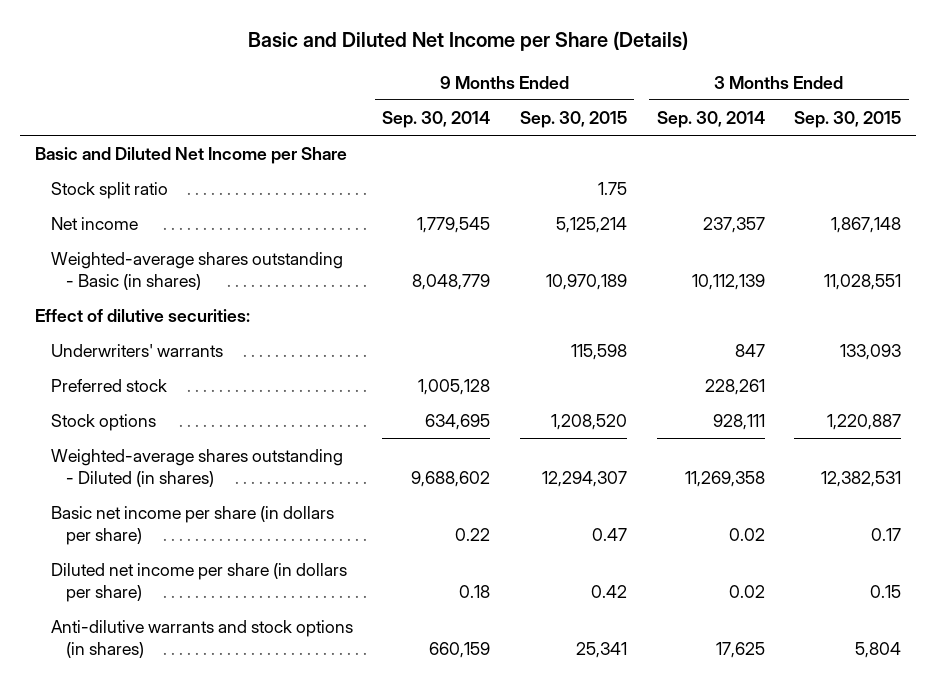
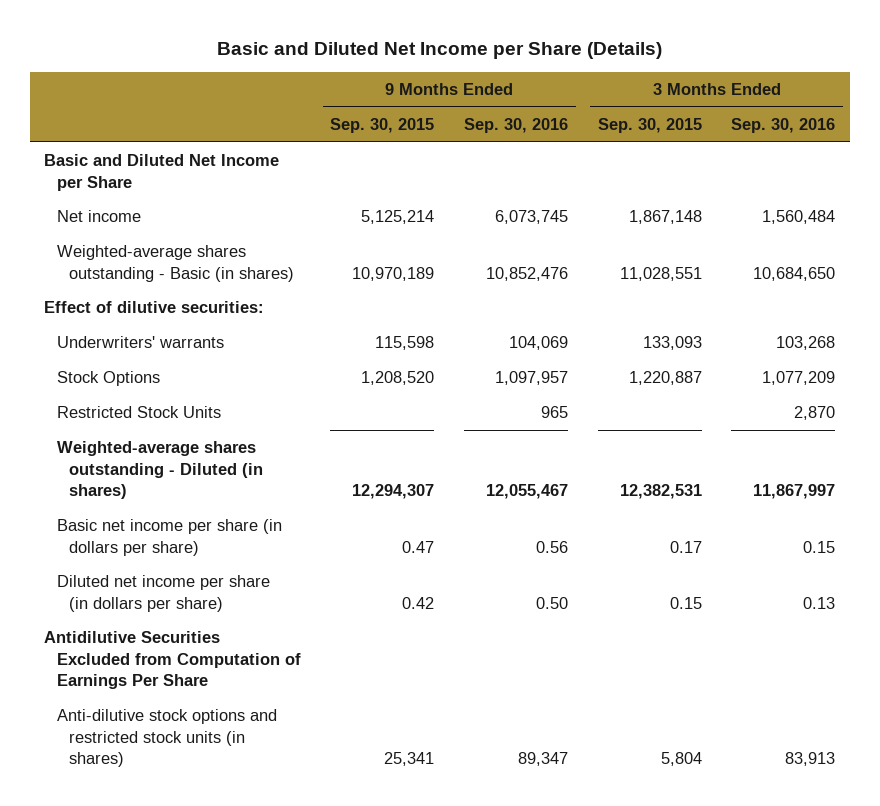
- | 9 Months Ended Sep. 30, 2014 | 9 Months Ended Sep. 30, 2015 | 3 Months Ended Sep. 30, 2014 | 3 Months Ended Sep. 30, 2015
+ | 9 Months Ended Sep. 30, 2015 | 9 Months Ended Sep. 30, 2016 | 3 Months Ended Sep. 30, 2015 | 3 Months Ended Sep. 30, 2016
- Stock split ratio | | 1.75 | |
- Preferred stock | 1,005,128 | | 228,261 |
- Stock options | 634,695 | 1,208,520 | 928,111 | 1,220,887
+ Stock Options | 1,208,520 | 1,097,957 | 1,220,887 | 1,077,209
+ Restricted Stock Units | | 965 | | 2,870
- Anti-dilutive warrants and stock options (in shares) | 660,159 | 25,341 | 17,625 | 5,804
+ Antidilutive Securities Excluded from Computation of Earnings Per Share
+ Anti-dilutive stock options and restricted stock units (in shares) | 25,341 | 89,347 | 5,804 | 83,913

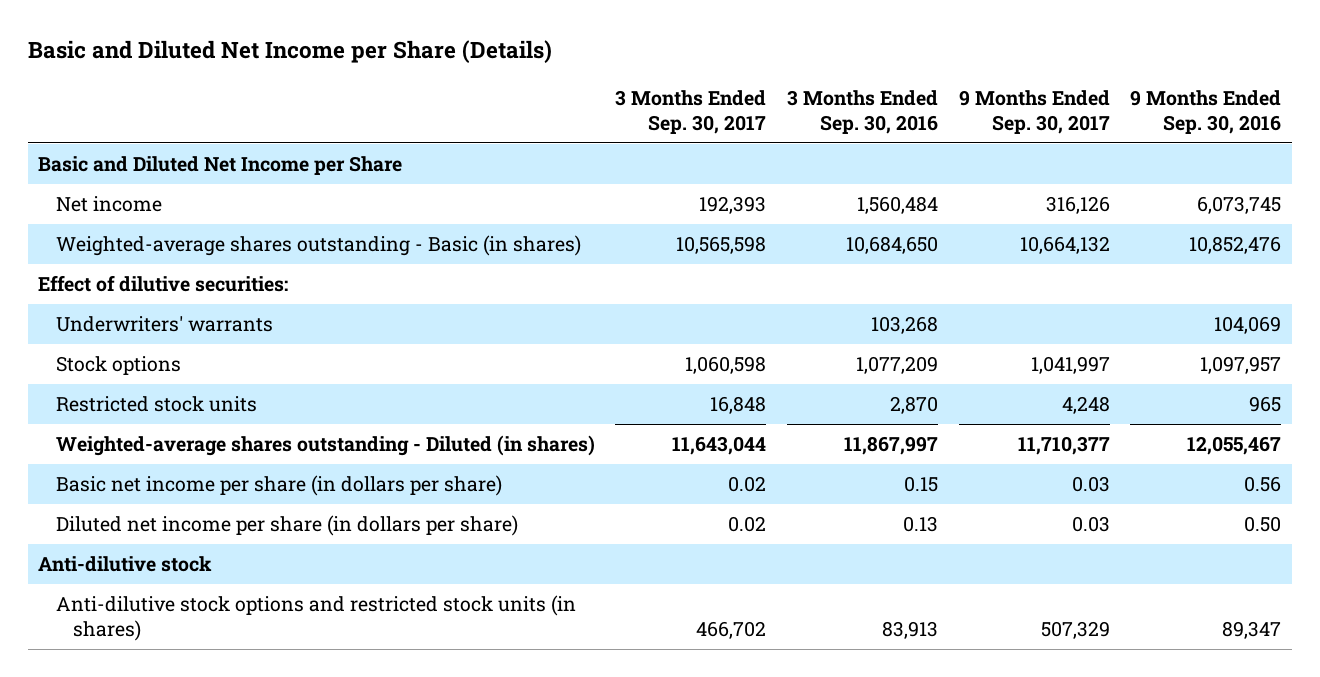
- | 9 Months Ended Sep. 30, 2015 | 9 Months Ended Sep. 30, 2016 | 3 Months Ended Sep. 30, 2015 | 3 Months Ended Sep. 30, 2016
+ | 3 Months Ended Sep. 30, 2017 | 3 Months Ended Sep. 30, 2016 | 9 Months Ended Sep. 30, 2017 | 9 Months Ended Sep. 30, 2016
- Stock Options | 1,208,520 | 1,097,957 | 1,220,887 | 1,077,209
- Restricted Stock Units | | 965 | | 2,870
+ Stock options | 1,060,598 | 1,077,209 | 1,041,997 | 1,097,957
+ Restricted stock units | 16,848 | 2,870 | 4,248 | 965
- Antidilutive Securities Excluded from Computation of Earnings Per Share
+ Anti-dilutive stock

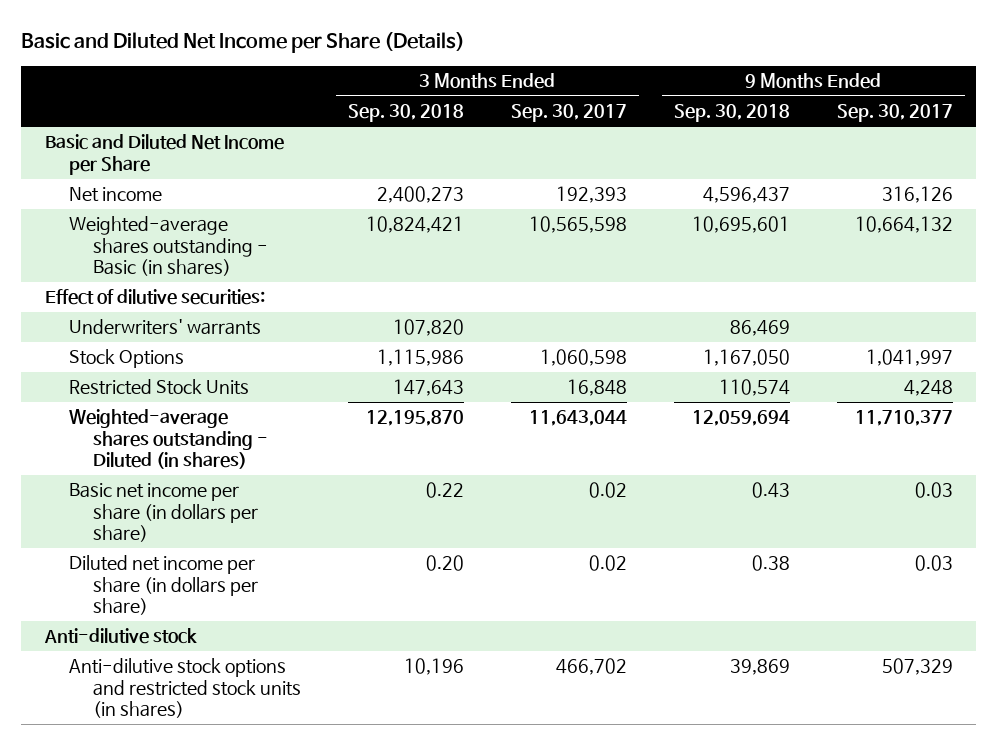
- | 3 Months Ended Sep. 30, 2017 | 3 Months Ended Sep. 30, 2016 | 9 Months Ended Sep. 30, 2017 | 9 Months Ended Sep. 30, 2016
+ | 3 Months Ended Sep. 30, 2018 | 3 Months Ended Sep. 30, 2017 | 9 Months Ended Sep. 30, 2018 | 9 Months Ended Sep. 30, 2017
- Stock options | 1,060,598 | 1,077,209 | 1,041,997 | 1,097,957
- Restricted stock units | 16,848 | 2,870 | 4,248 | 965
+ Stock Options | 1,115,986 | 1,060,598 | 1,167,050 | 1,041,997
+ Restricted Stock Units | 147,643 | 16,848 | 110,574 | 4,248

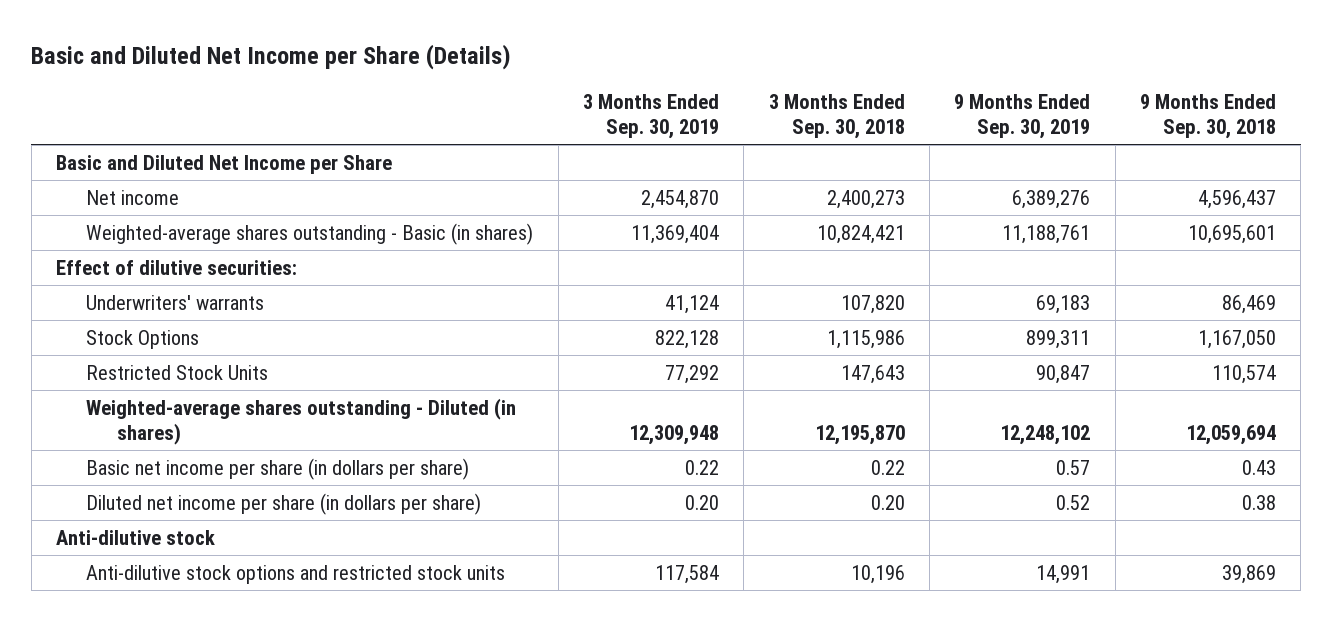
- | 3 Months Ended Sep. 30, 2018 | 3 Months Ended Sep. 30, 2017 | 9 Months Ended Sep. 30, 2018 | 9 Months Ended Sep. 30, 2017
+ | 3 Months Ended Sep. 30, 2019 | 3 Months Ended Sep. 30, 2018 | 9 Months Ended Sep. 30, 2019 | 9 Months Ended Sep. 30, 2018
- Anti-dilutive stock options and restricted stock units (in shares) | 10,196 | 466,702 | 39,869 | 507,329
+ Anti-dilutive stock options and restricted stock units | 117,584 | 10,196 | 14,991 | 39,869

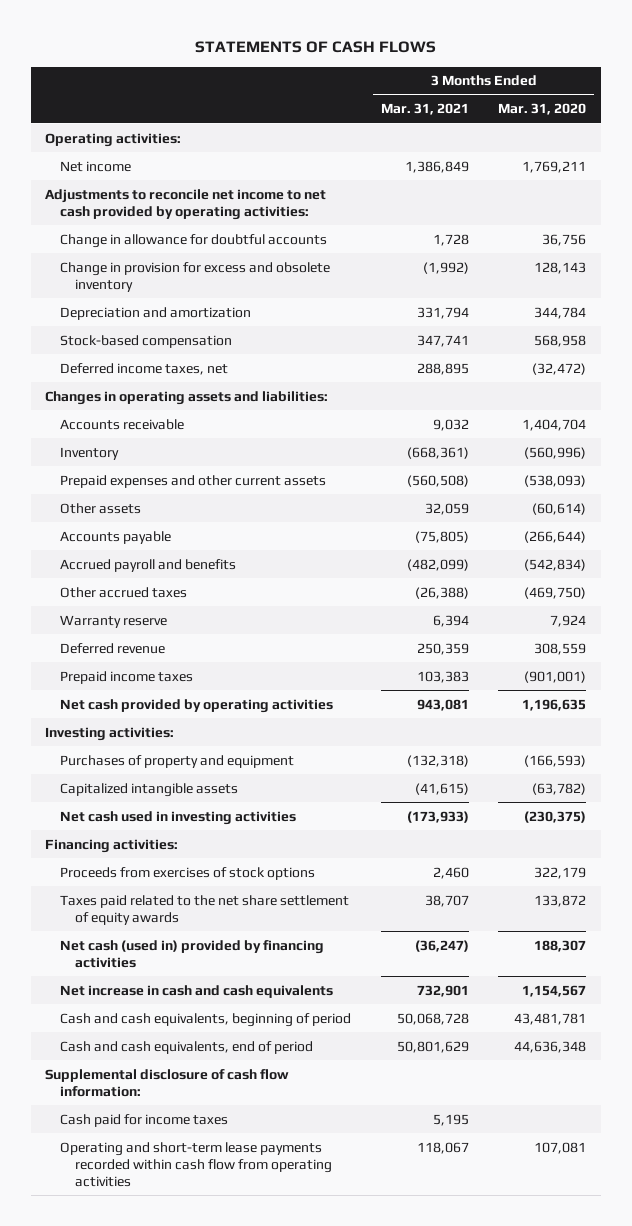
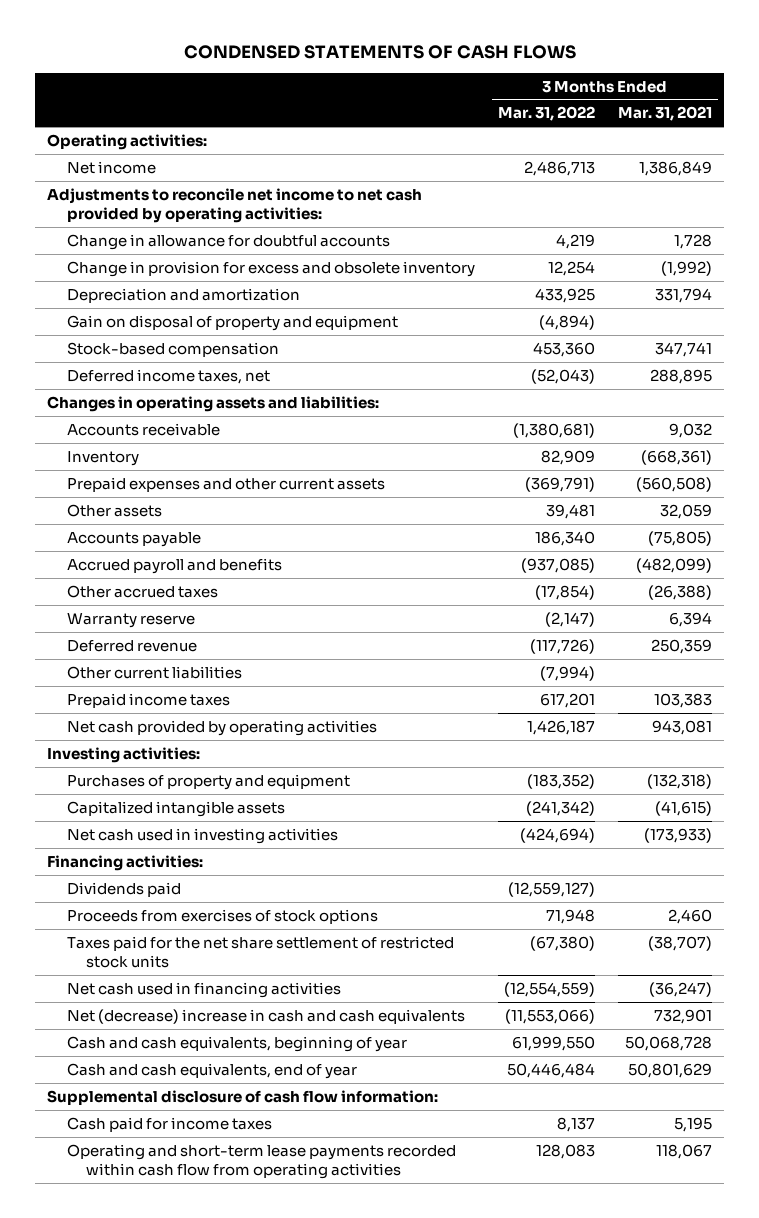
- STATEMENTS OF CASH FLOWS
+ CONDENSED STATEMENTS OF CASH FLOWS
- | 3 Months Ended Mar. 31, 2021 | 3 Months Ended Mar. 31, 2020
+ | 3 Months Ended Mar. 31, 2022 | 3 Months Ended Mar. 31, 2021
+ Gain on disposal of property and equipment | (4,894) |
+ Other current liabilities | (7,994) |
+ Dividends paid | (12,559,127) |
- Taxes paid related to the net share settlement of equity awards | 38,707 | 133,872
- Net cash (used in) provided by financing activities | (36,247) | 188,307
- Net increase in cash and cash equivalents | 732,901 | 1,154,567
- Cash and cash equivalents, beginning of period | 50,068,728 | 43,481,781
- Cash and cash equivalents, end of period | 50,801,629 | 44,636,348
+ Taxes paid for the net share settlement of restricted stock units | (67,380) | (38,707)
+ Net cash used in financing activities | (12,554,559) | (36,247)
+ Net (decrease) increase in cash and cash equivalents | (11,553,066) | 732,901
+ Cash and cash equivalents, beginning of year | 61,999,550 | 50,068,728
+ Cash and cash equivalents, end of year | 50,446,484 | 50,801,629

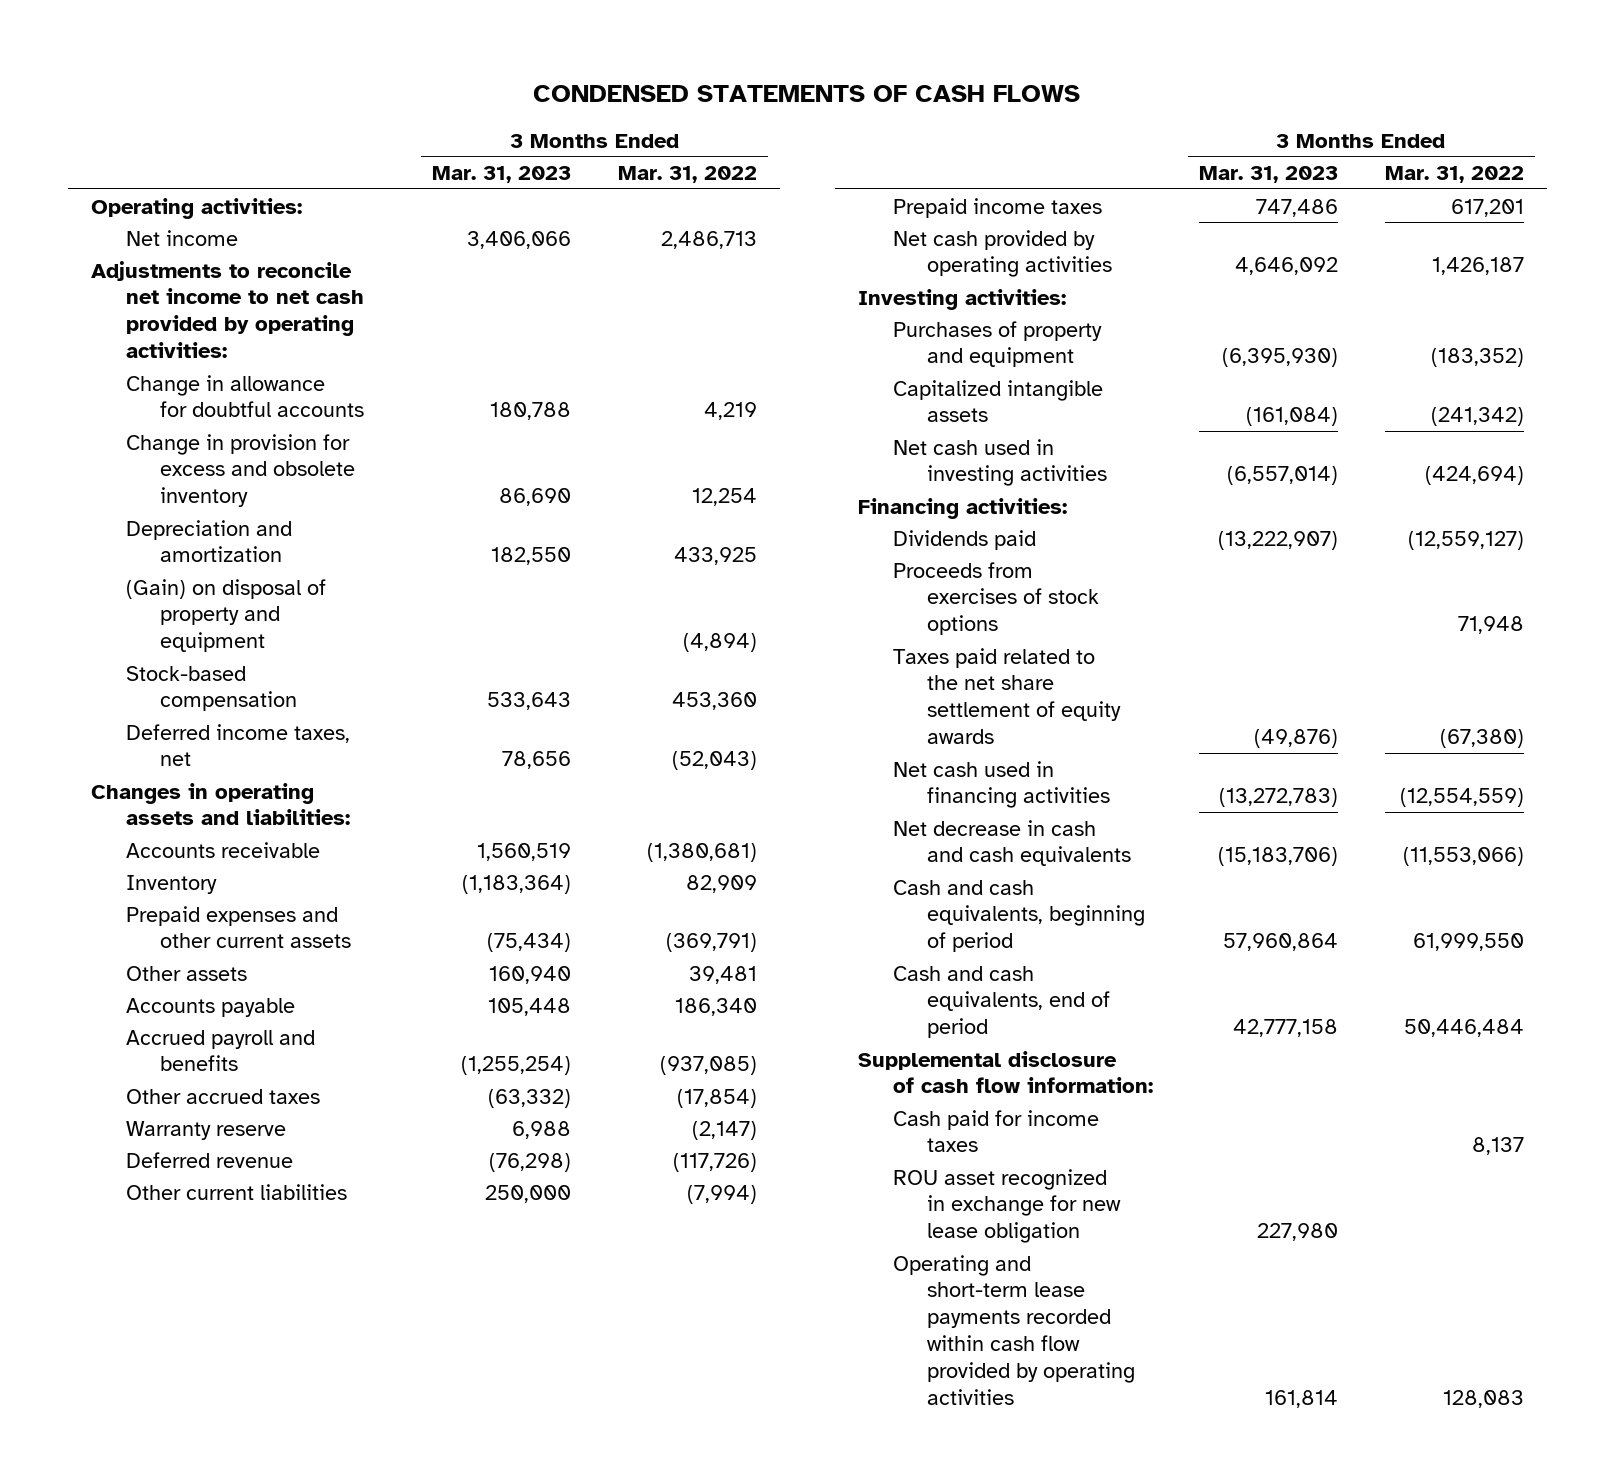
- | 3 Months Ended Mar. 31, 2022 | 3 Months Ended Mar. 31, 2021
+ | 3 Months Ended Mar. 31, 2023 | 3 Months Ended Mar. 31, 2022
- Gain on disposal of property and equipment | (4,894) |
+ (Gain) on disposal of property and equipment | | (4,894)
- Taxes paid for the net share settlement of restricted stock units | (67,380) | (38,707)
+ Taxes paid related to the net share settlement of equity awards | (49,876) | (67,380)
- Net (decrease) increase in cash and cash equivalents | (11,553,066) | 732,901
- Cash and cash equivalents, beginning of year | 61,999,550 | 50,068,728
- Cash and cash equivalents, end of year | 50,446,484 | 50,801,629
+ Net decrease in cash and cash equivalents | (15,183,706) | (11,553,066)
+ Cash and cash equivalents, beginning of period | 57,960,864 | 61,999,550
+ Cash and cash equivalents, end of period | 42,777,158 | 50,446,484
- Operating and short-term lease payments recorded within cash flow from operating activities | 128,083 | 118,067
+ ROU asset recognized in exchange for new lease obligation | 227,980 |
+ Operating and short-term lease payments recorded within cash flow provided by operating activities | 161,814 | 128,083

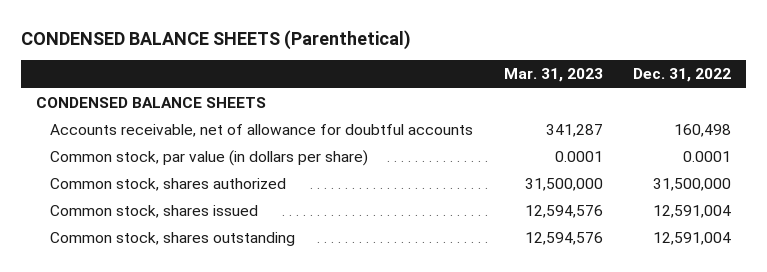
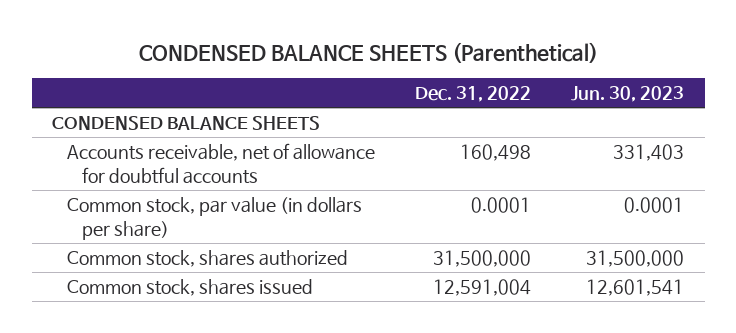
- | Mar. 31, 2023 | Dec. 31, 2022
+ | Dec. 31, 2022 | Jun. 30, 2023
- Common stock, shares outstanding | 12,594,576 | 12,591,004

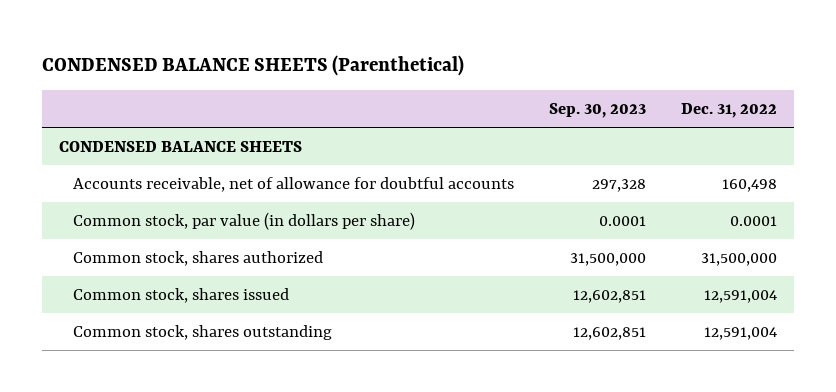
- | Dec. 31, 2022 | Jun. 30, 2023
+ | Sep. 30, 2023 | Dec. 31, 2022
+ Common stock, shares outstanding | 12,602,851 | 12,591,004

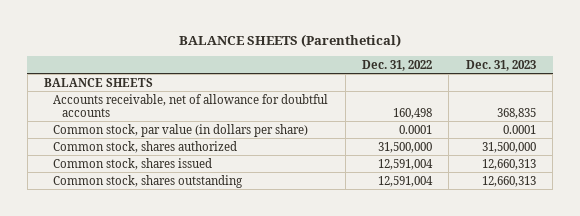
- CONDENSED BALANCE SHEETS (Parenthetical)
+ BALANCE SHEETS (Parenthetical)
- | Sep. 30, 2023 | Dec. 31, 2022
+ | Dec. 31, 2022 | Dec. 31, 2023
- CONDENSED BALANCE SHEETS
+ BALANCE SHEETS

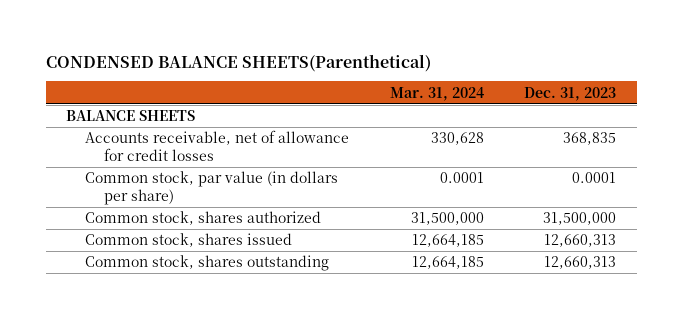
- BALANCE SHEETS (Parenthetical)
+ CONDENSED BALANCE SHEETS(Parenthetical)
- | Dec. 31, 2022 | Dec. 31, 2023
+ | Mar. 31, 2024 | Dec. 31, 2023
- Accounts receivable, net of allowance for doubtful accounts | 160,498 | 368,835
+ Accounts receivable, net of allowance for credit losses | 330,628 | 368,835

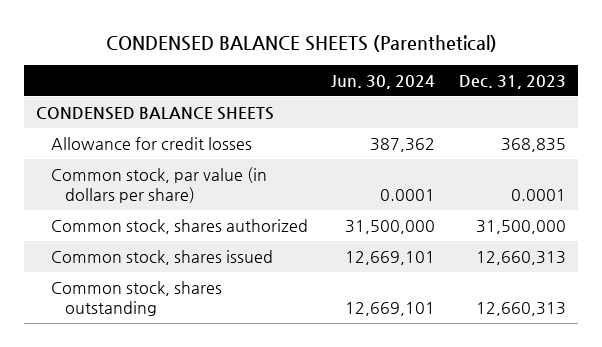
- CONDENSED BALANCE SHEETS(Parenthetical)
+ CONDENSED BALANCE SHEETS (Parenthetical)
- | Mar. 31, 2024 | Dec. 31, 2023
+ | Jun. 30, 2024 | Dec. 31, 2023
- BALANCE SHEETS
- Accounts receivable, net of allowance for credit losses | 330,628 | 368,835
+ CONDENSED BALANCE SHEETS
+ Allowance for credit losses | 387,362 | 368,835

